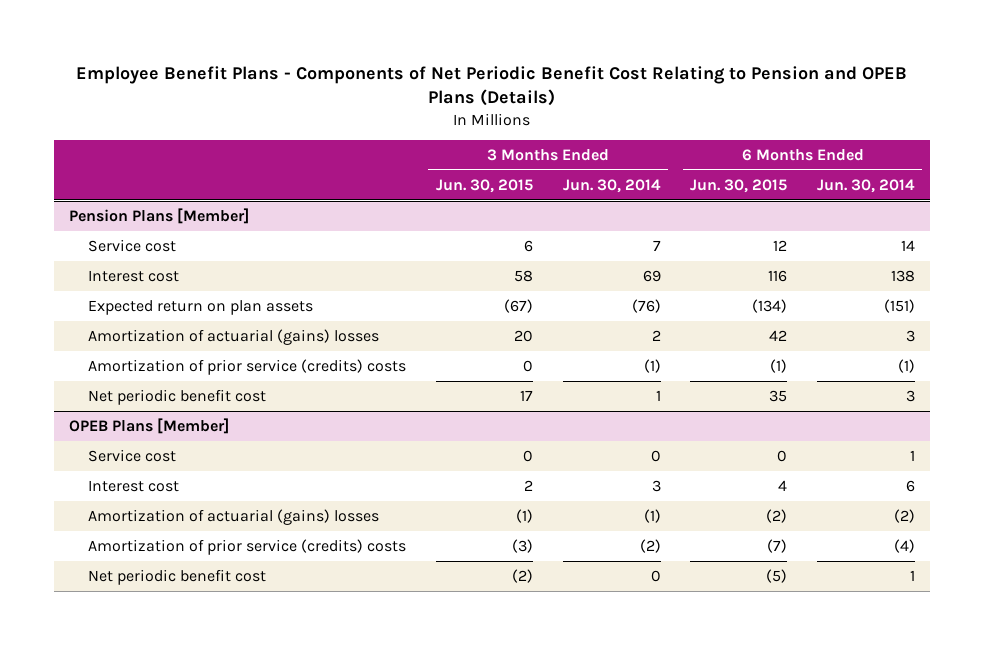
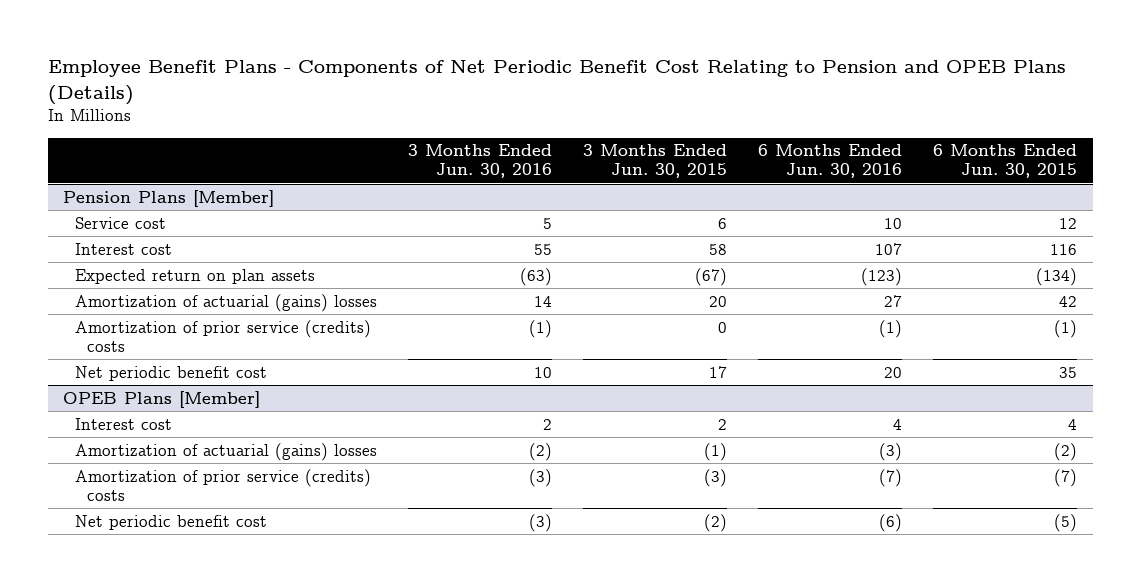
- | 3 Months Ended Jun. 30, 2015 | 3 Months Ended Jun. 30, 2014 | 6 Months Ended Jun. 30, 2015 | 6 Months Ended Jun. 30, 2014
+ | 3 Months Ended Jun. 30, 2016 | 3 Months Ended Jun. 30, 2015 | 6 Months Ended Jun. 30, 2016 | 6 Months Ended Jun. 30, 2015
@ OPEB Plans [Member]
- Service cost | 0 | 0 | 0 | 1

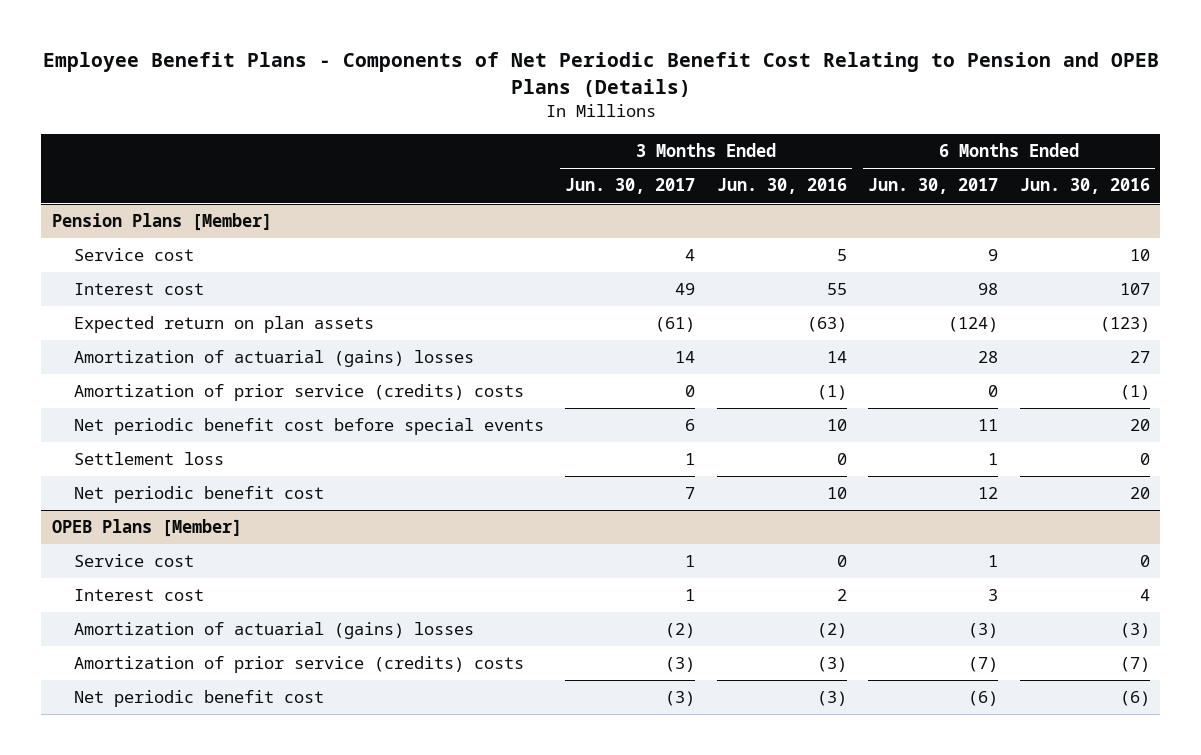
- | 3 Months Ended Jun. 30, 2016 | 3 Months Ended Jun. 30, 2015 | 6 Months Ended Jun. 30, 2016 | 6 Months Ended Jun. 30, 2015
+ | 3 Months Ended Jun. 30, 2017 | 3 Months Ended Jun. 30, 2016 | 6 Months Ended Jun. 30, 2017 | 6 Months Ended Jun. 30, 2016
@ Pension Plans [Member]
+ Net periodic benefit cost before special events | 6 | 10 | 11 | 20
+ Settlement loss | 1 | 0 | 1 | 0
@ OPEB Plans [Member]
+ Service cost | 1 | 0 | 1 | 0

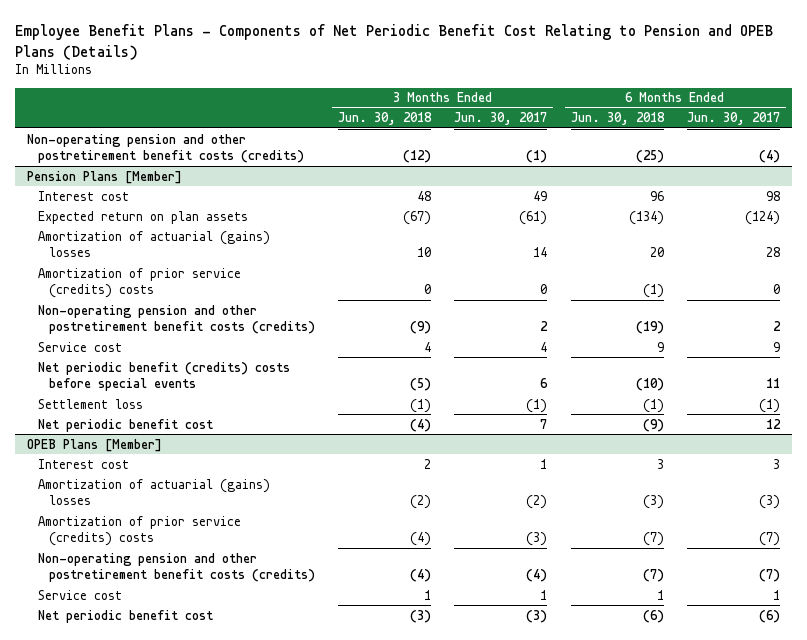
- | 3 Months Ended Jun. 30, 2017 | 3 Months Ended Jun. 30, 2016 | 6 Months Ended Jun. 30, 2017 | 6 Months Ended Jun. 30, 2016
+ | 3 Months Ended Jun. 30, 2018 | 3 Months Ended Jun. 30, 2017 | 6 Months Ended Jun. 30, 2018 | 6 Months Ended Jun. 30, 2017
+ Non-operating pension and other postretirement benefit costs (credits) | (12) | (1) | (25) | (4)
@ Pension Plans [Member]
- Net periodic benefit cost before special events | 6 | 10 | 11 | 20
- Settlement loss | 1 | 0 | 1 | 0
+ Non-operating pension and other postretirement benefit costs (credits) | (9) | 2 | (19) | 2
moved down: Service cost | 4 | 4 | 9 | 9
+ Net periodic benefit (credits) costs before special events | (5) | 6 | (10) | 11
+ Settlement loss | (1) | (1) | (1) | (1)
@ OPEB Plans [Member]
+ Non-operating pension and other postretirement benefit costs (credits) | (4) | (4) | (7) | (7)
moved down: Service cost | 1 | 1 | 1 | 1

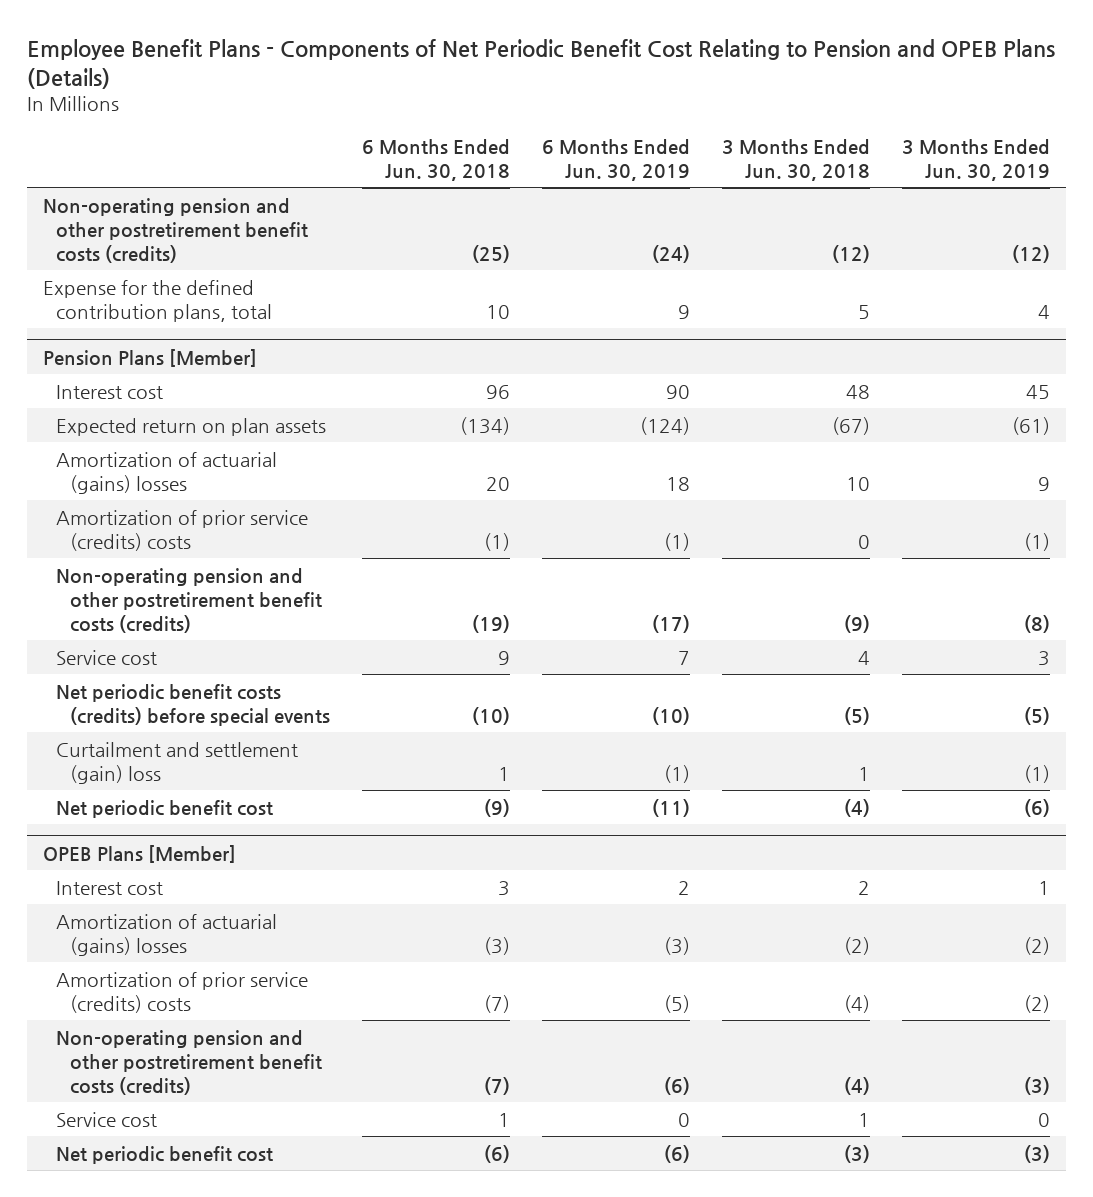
- | 3 Months Ended Jun. 30, 2018 | 3 Months Ended Jun. 30, 2017 | 6 Months Ended Jun. 30, 2018 | 6 Months Ended Jun. 30, 2017
+ | 6 Months Ended Jun. 30, 2018 | 6 Months Ended Jun. 30, 2019 | 3 Months Ended Jun. 30, 2018 | 3 Months Ended Jun. 30, 2019
+ Expense for the defined contribution plans, total | 10 | 9 | 5 | 4
@ Pension Plans [Member]
- Net periodic benefit (credits) costs before special events | (5) | 6 | (10) | 11
- Settlement loss | (1) | (1) | (1) | (1)
+ Net periodic benefit costs (credits) before special events | (10) | (10) | (5) | (5)
+ Curtailment and settlement (gain) loss | 1 | (1) | 1 | (1)

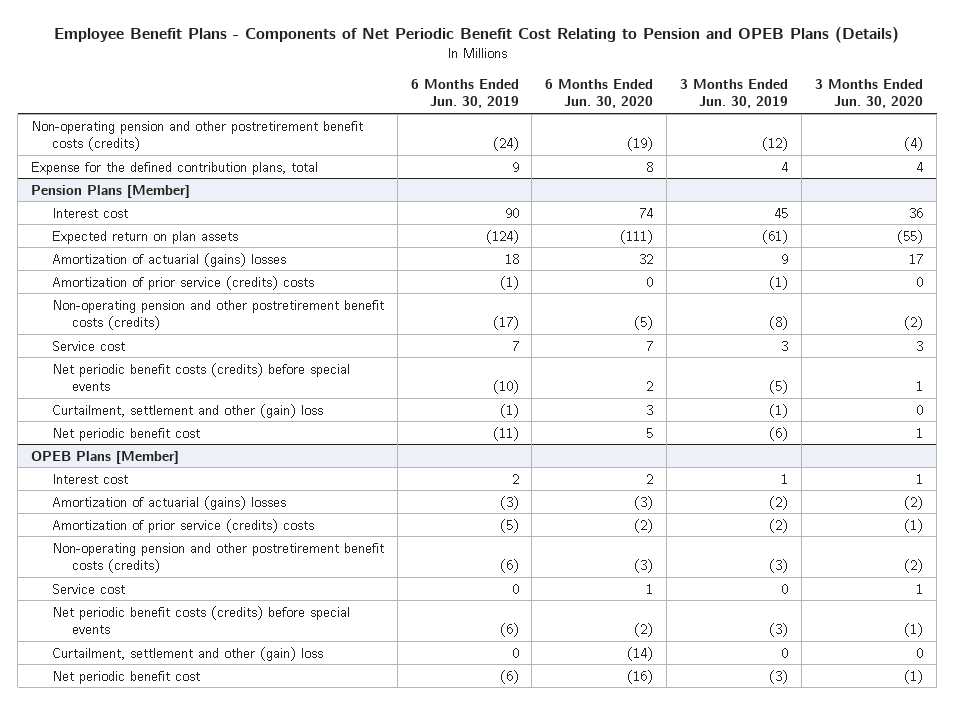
- | 6 Months Ended Jun. 30, 2018 | 6 Months Ended Jun. 30, 2019 | 3 Months Ended Jun. 30, 2018 | 3 Months Ended Jun. 30, 2019
+ | 6 Months Ended Jun. 30, 2019 | 6 Months Ended Jun. 30, 2020 | 3 Months Ended Jun. 30, 2019 | 3 Months Ended Jun. 30, 2020
@ Pension Plans [Member]
- Curtailment and settlement (gain) loss | 1 | (1) | 1 | (1)
+ Curtailment, settlement and other (gain) loss | (1) | 3 | (1) | 0
@ OPEB Plans [Member]
+ Net periodic benefit costs (credits) before special events | (6) | (2) | (3) | (1)
+ Curtailment, settlement and other (gain) loss | 0 | (14) | 0 | 0

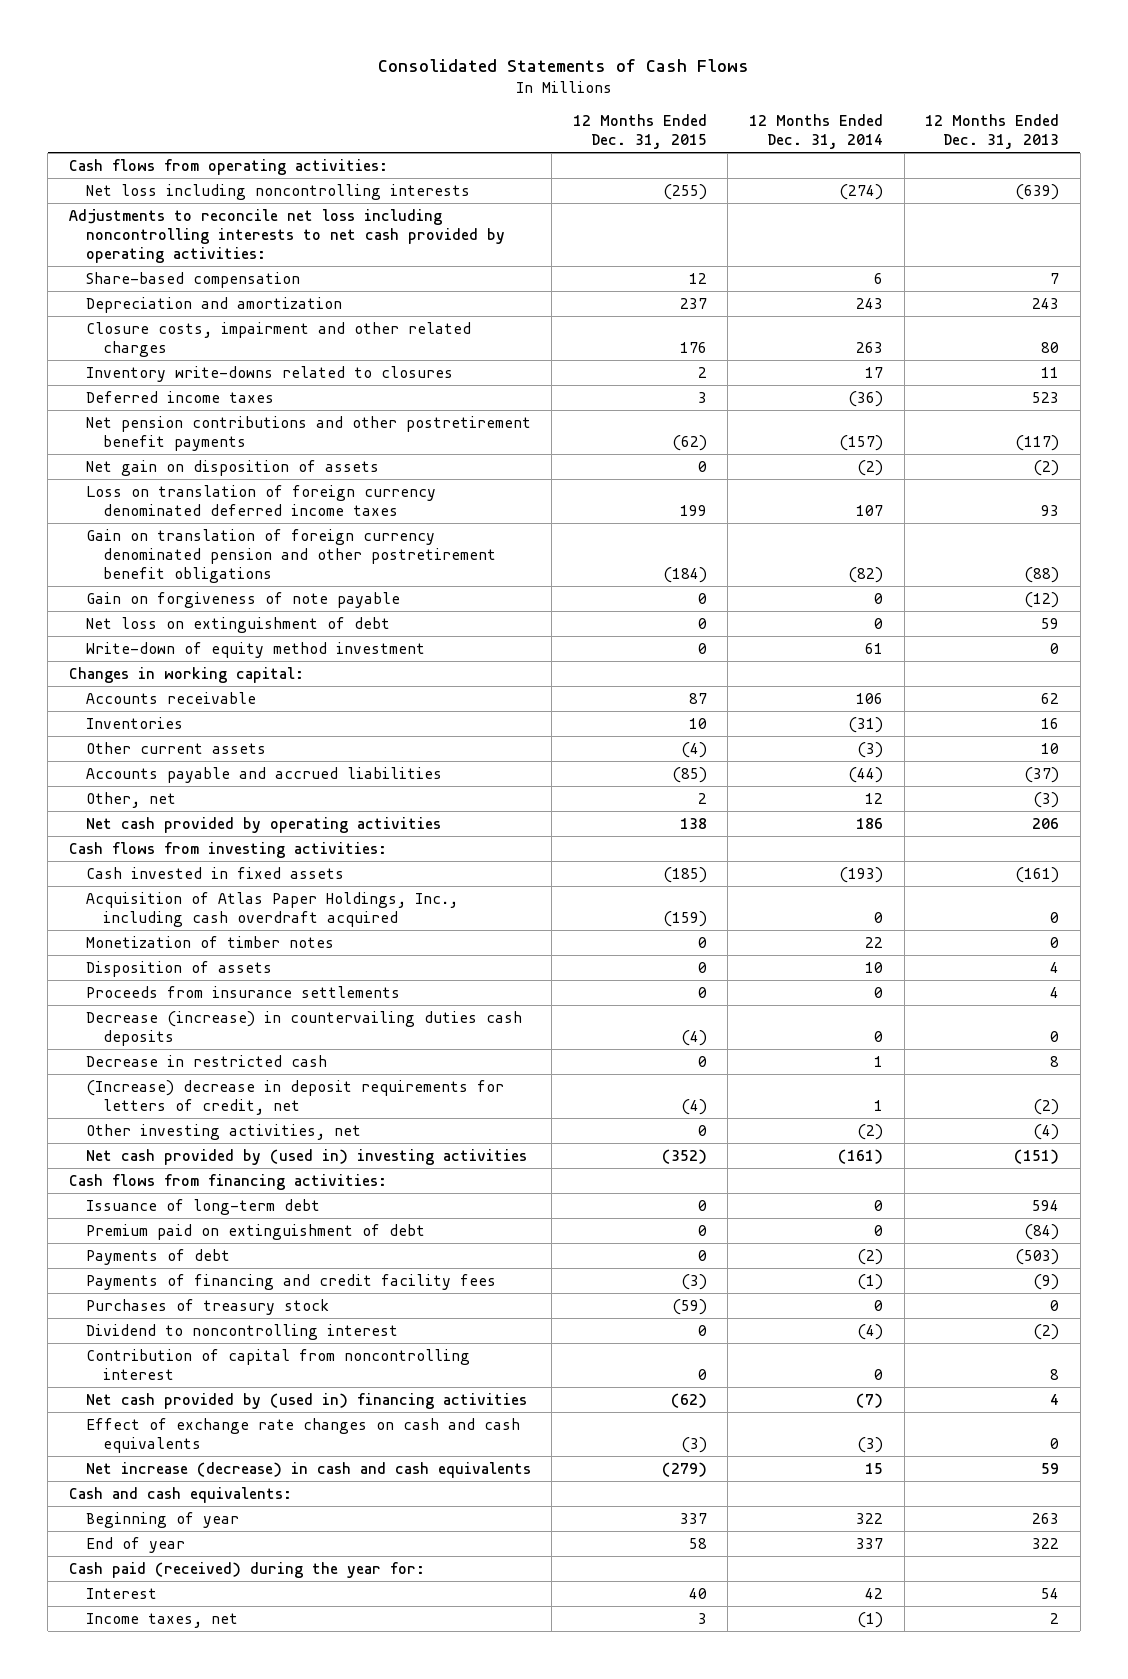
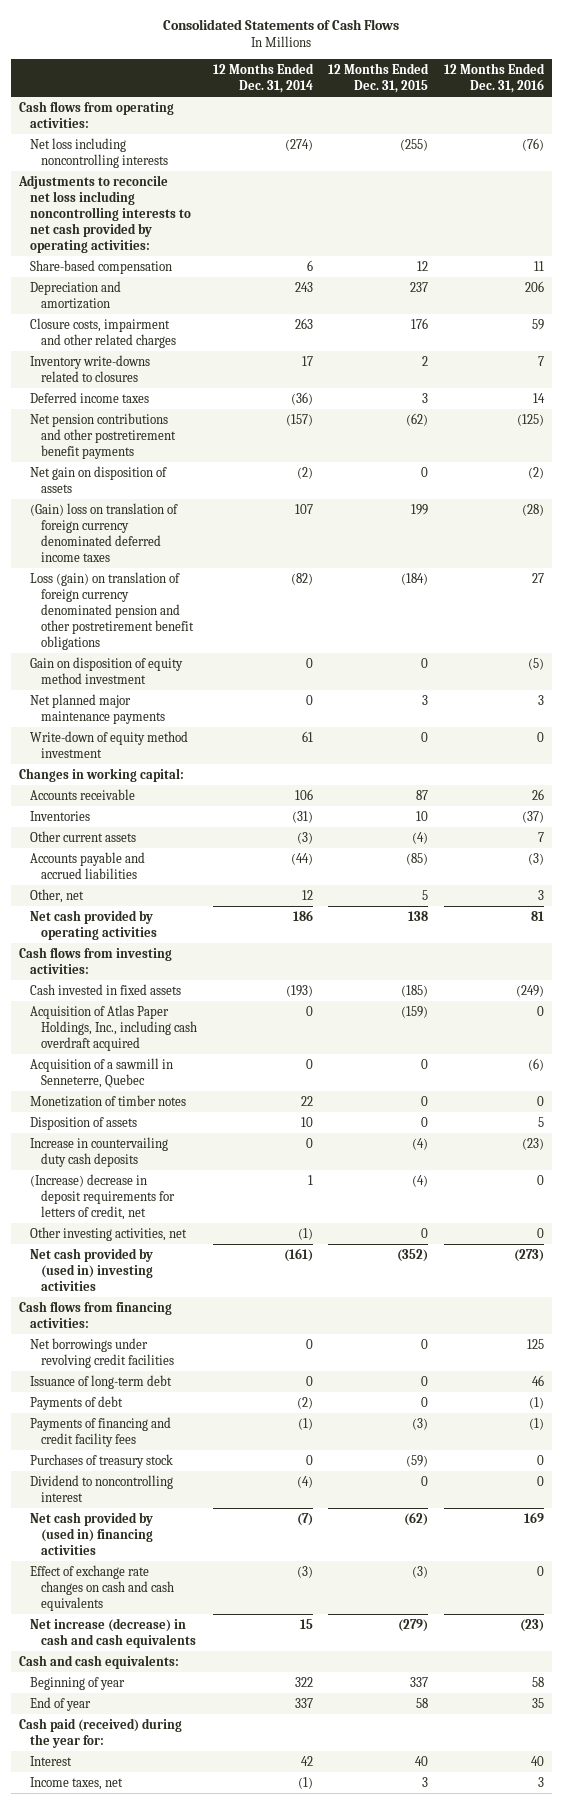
- | 12 Months Ended Dec. 31, 2015 | 12 Months Ended Dec. 31, 2014 | 12 Months Ended Dec. 31, 2013
+ | 12 Months Ended Dec. 31, 2014 | 12 Months Ended Dec. 31, 2015 | 12 Months Ended Dec. 31, 2016
- Loss on translation of foreign currency denominated deferred income taxes | 199 | 107 | 93
- Gain on translation of foreign currency denominated pension and other postretirement benefit obligations | (184) | (82) | (88)
- Gain on forgiveness of note payable | 0 | 0 | (12)
- Net loss on extinguishment of debt | 0 | 0 | 59
+ (Gain) loss on translation of foreign currency denominated deferred income taxes | 107 | 199 | (28)
+ Loss (gain) on translation of foreign currency denominated pension and other postretirement benefit obligations | (82) | (184) | 27
+ Gain on disposition of equity method investment | 0 | 0 | (5)
+ Net planned major maintenance payments | 0 | 3 | 3
- Other, net | 2 | 12 | (3)
+ Other, net | 12 | 5 | 3
+ Acquisition of a sawmill in Senneterre, Quebec | 0 | 0 | (6)
- Proceeds from insurance settlements | 0 | 0 | 4
- Decrease (increase) in countervailing duties cash deposits | (4) | 0 | 0
- Decrease in restricted cash | 0 | 1 | 8
+ Increase in countervailing duty cash deposits | 0 | (4) | (23)
- Other investing activities, net | 0 | (2) | (4)
+ Other investing activities, net | (1) | 0 | 0
+ Net borrowings under revolving credit facilities | 0 | 0 | 125
- Premium paid on extinguishment of debt | 0 | 0 | (84)
- Contribution of capital from noncontrolling interest | 0 | 0 | 8

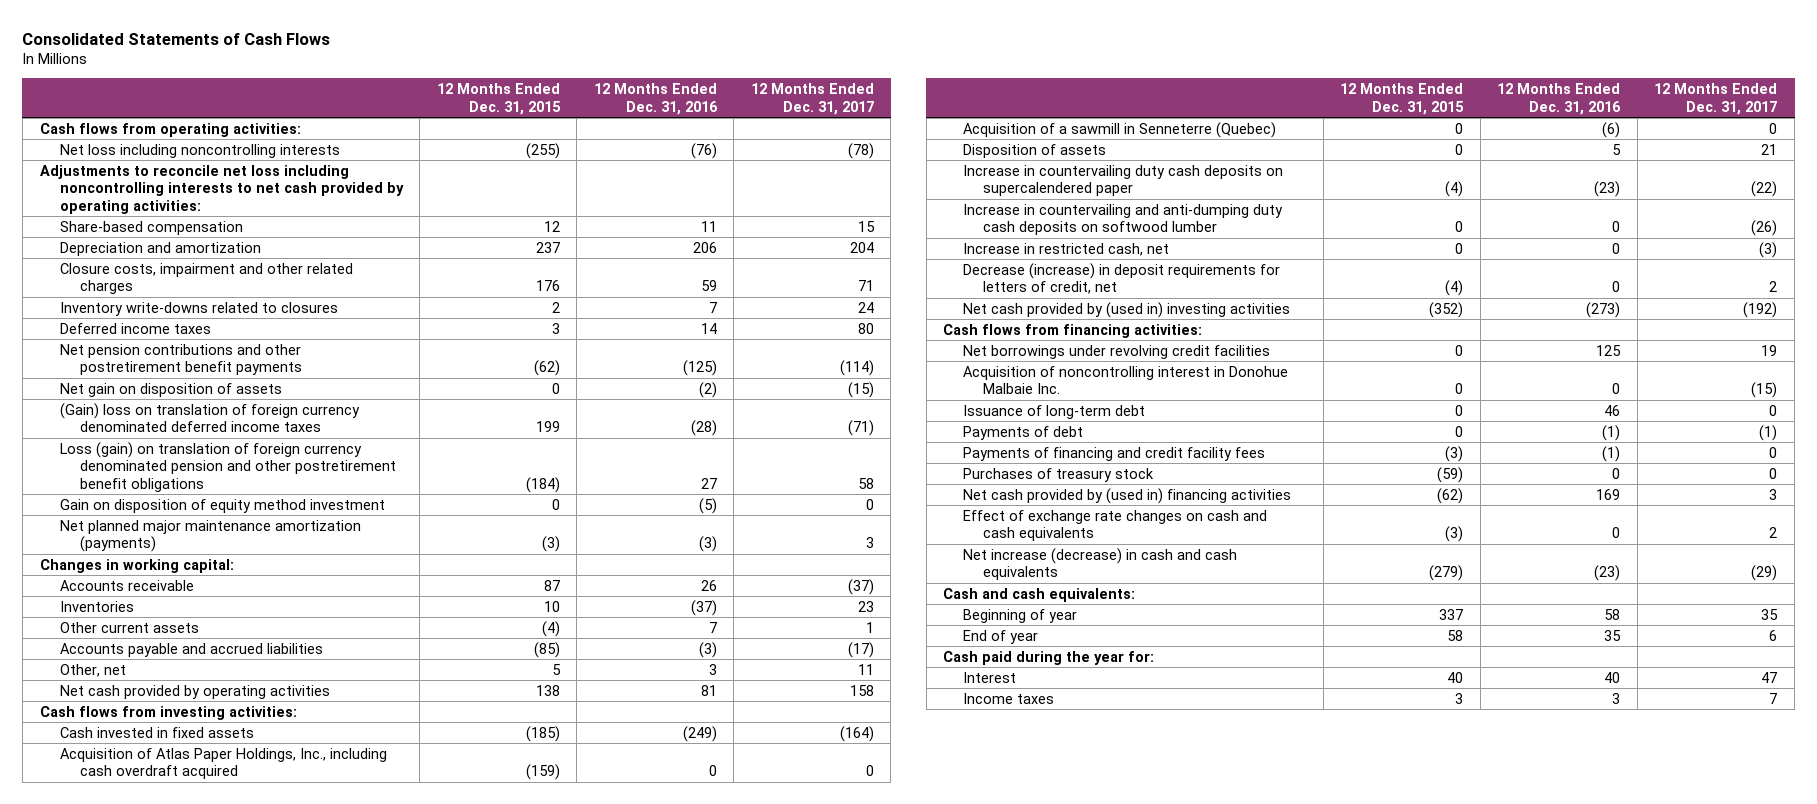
- | 12 Months Ended Dec. 31, 2014 | 12 Months Ended Dec. 31, 2015 | 12 Months Ended Dec. 31, 2016
+ | 12 Months Ended Dec. 31, 2015 | 12 Months Ended Dec. 31, 2016 | 12 Months Ended Dec. 31, 2017
- Net planned major maintenance payments | 0 | 3 | 3
- Write-down of equity method investment | 61 | 0 | 0
+ Net planned major maintenance amortization (payments) | (3) | (3) | 3
- Acquisition of a sawmill in Senneterre, Quebec | 0 | 0 | (6)
- Monetization of timber notes | 22 | 0 | 0
+ Acquisition of a sawmill in Senneterre (Quebec) | 0 | (6) | 0
- Increase in countervailing duty cash deposits | 0 | (4) | (23)
- (Increase) decrease in deposit requirements for letters of credit, net | 1 | (4) | 0
- Other investing activities, net | (1) | 0 | 0
+ Increase in countervailing duty cash deposits on supercalendered paper | (4) | (23) | (22)
+ Increase in countervailing and anti-dumping duty cash deposits on softwood lumber | 0 | 0 | (26)
+ Increase in restricted cash, net | 0 | 0 | (3)
+ Decrease (increase) in deposit requirements for letters of credit, net | (4) | 0 | 2
+ Acquisition of noncontrolling interest in Donohue Malbaie Inc. | 0 | 0 | (15)
- Dividend to noncontrolling interest | (4) | 0 | 0
- Cash paid (received) during the year for:
+ Cash paid during the year for:
- Income taxes, net | (1) | 3 | 3
+ Income taxes | 3 | 3 | 7

